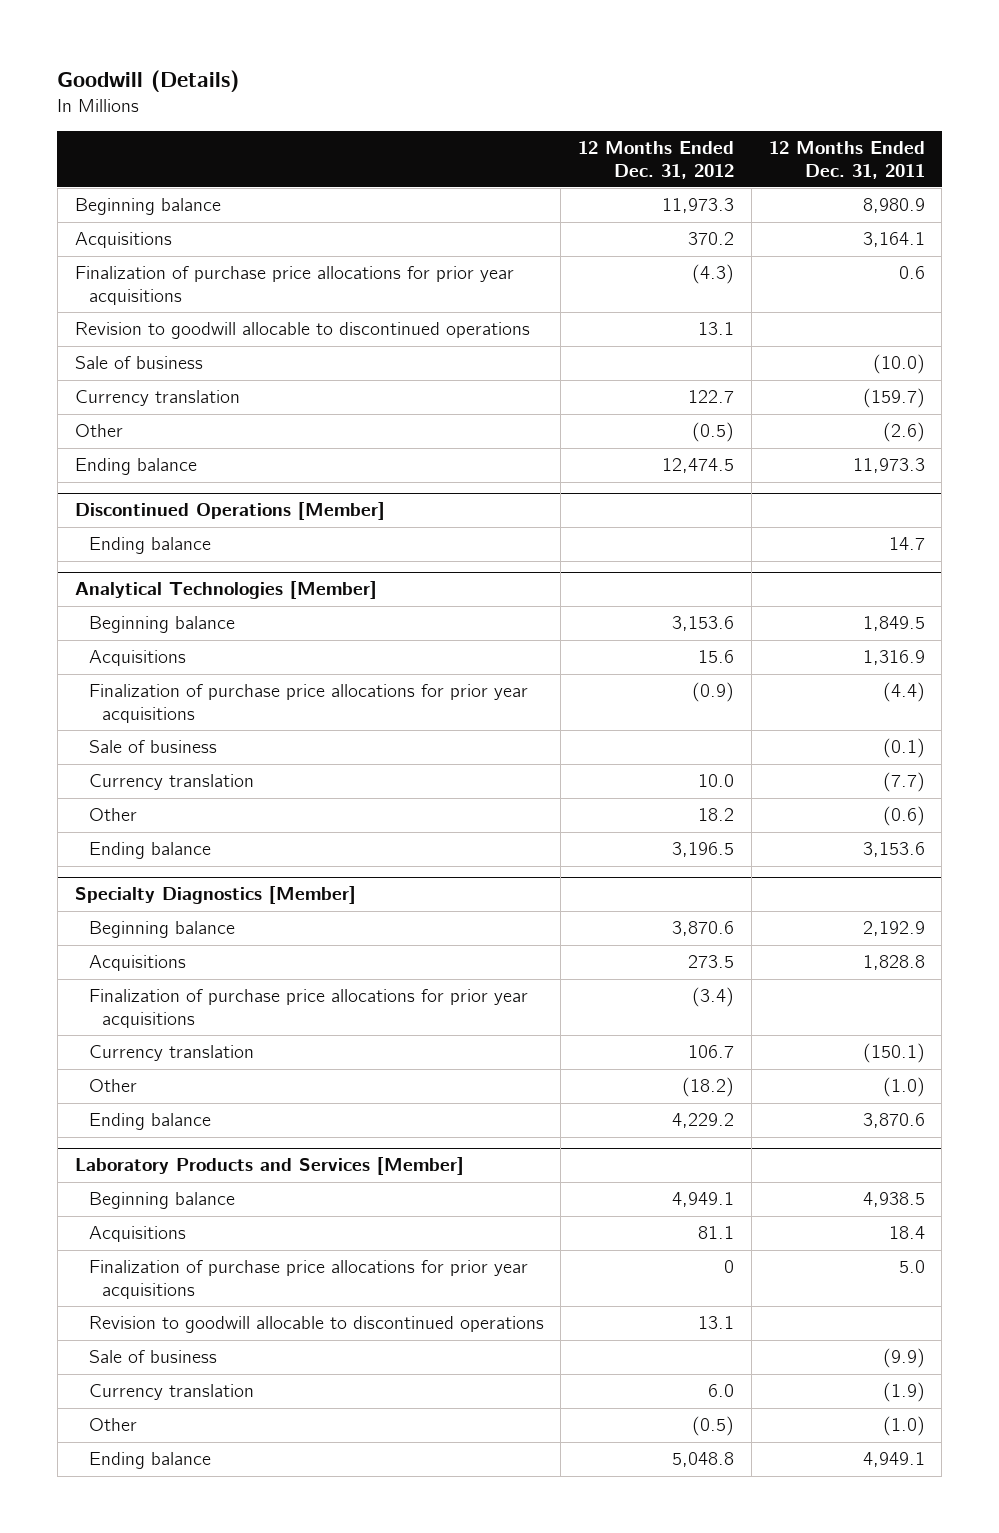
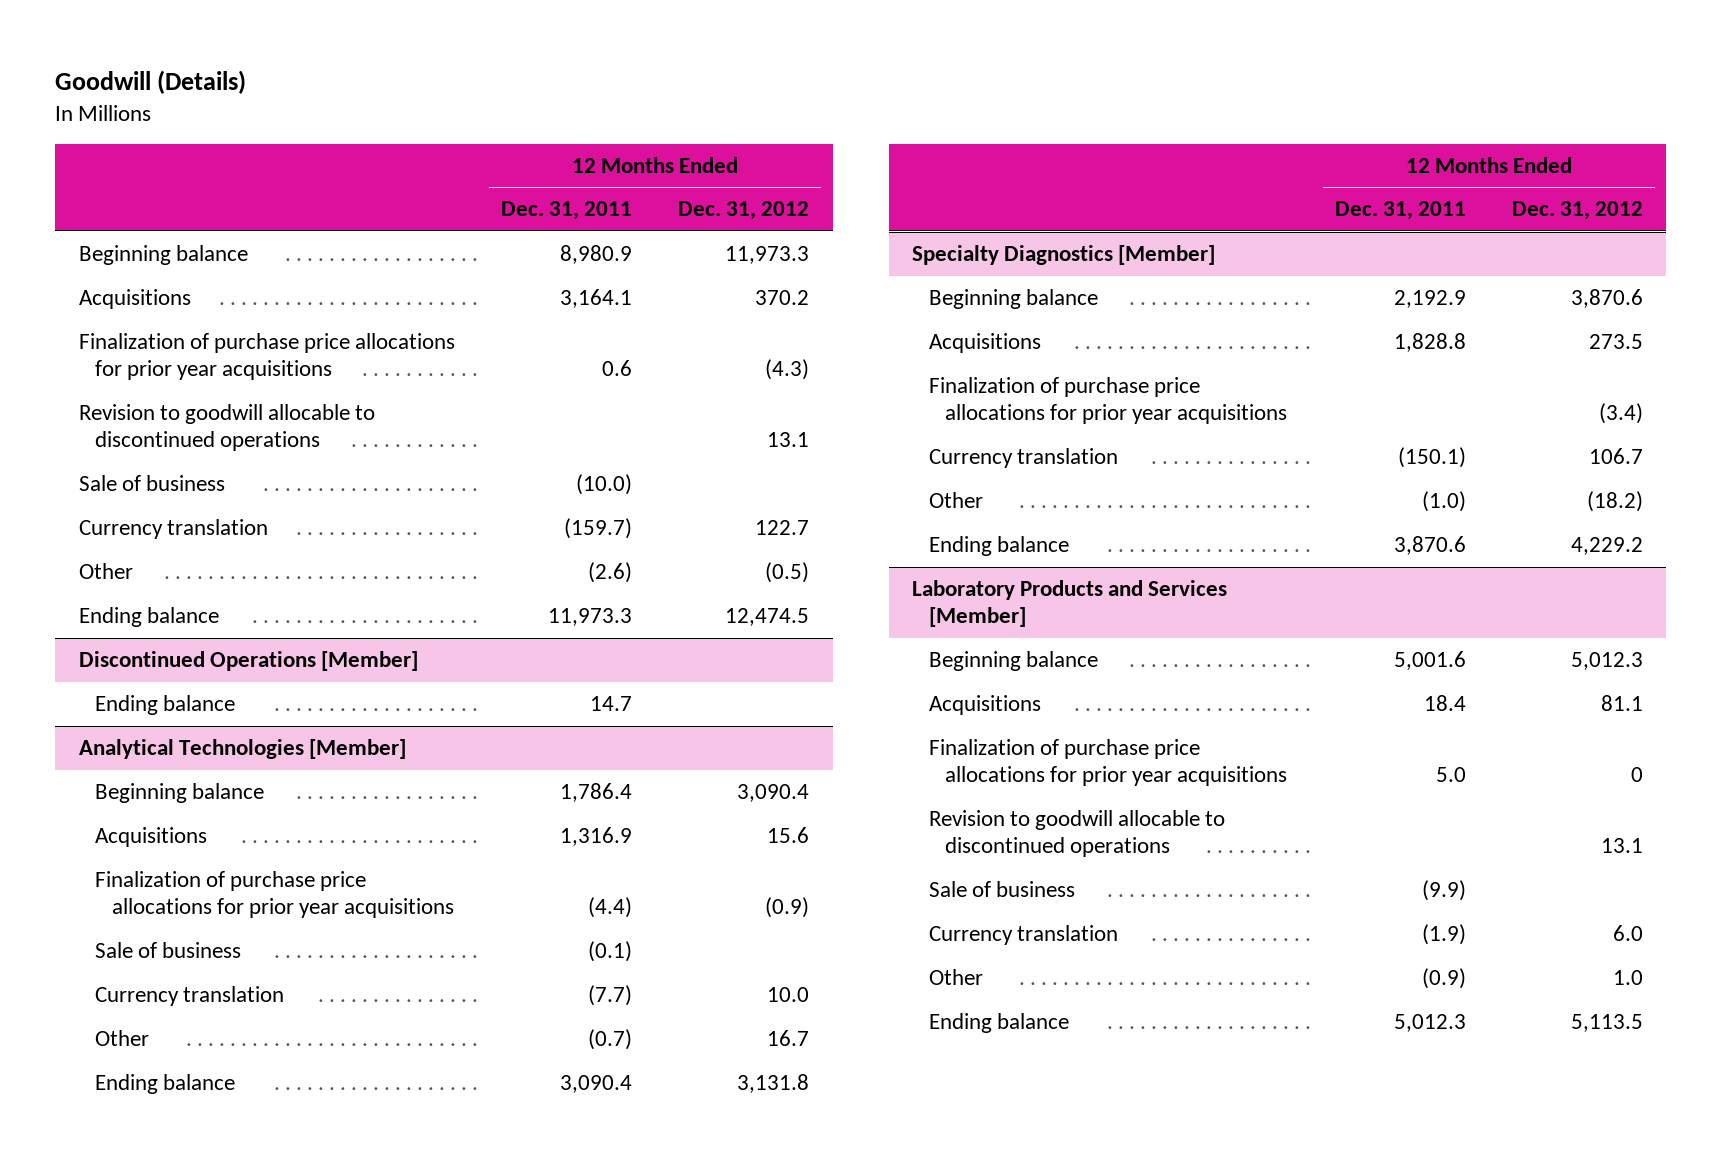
- | 12 Months Ended Dec. 31, 2012 | 12 Months Ended Dec. 31, 2011
+ | 12 Months Ended Dec. 31, 2011 | 12 Months Ended Dec. 31, 2012
@ Analytical Technologies [Member]
- Beginning balance | 3,153.6 | 1,849.5
+ Beginning balance | 1,786.4 | 3,090.4
- Other | 18.2 | (0.6)
- Ending balance | 3,196.5 | 3,153.6
+ Other | (0.7) | 16.7
+ Ending balance | 3,090.4 | 3,131.8
@ Laboratory Products and Services [Member]
- Beginning balance | 4,949.1 | 4,938.5
+ Beginning balance | 5,001.6 | 5,012.3
- Other | (0.5) | (1.0)
- Ending balance | 5,048.8 | 4,949.1
+ Other | (0.9) | 1.0
+ Ending balance | 5,012.3 | 5,113.5

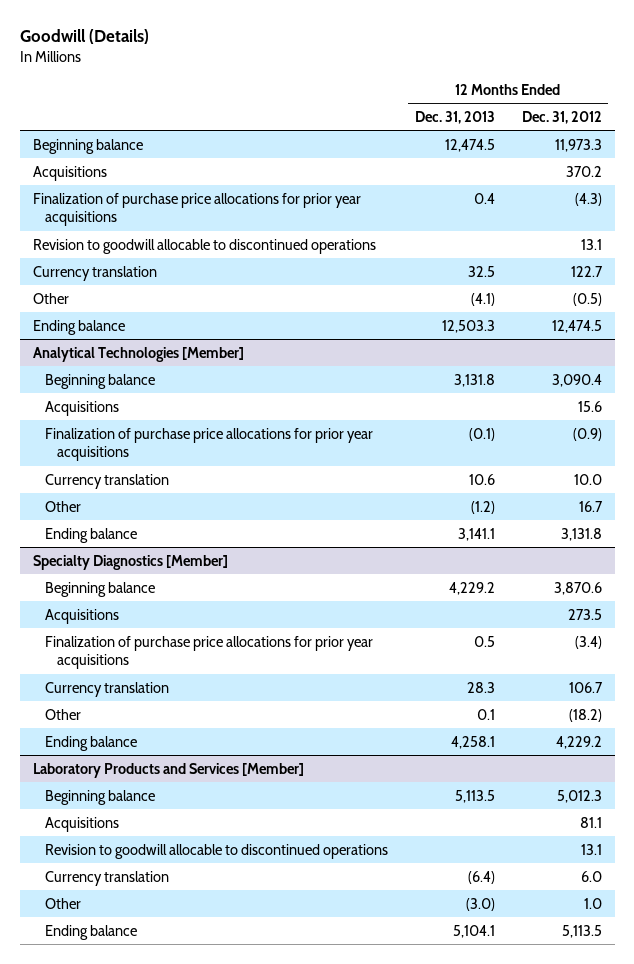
- | 12 Months Ended Dec. 31, 2011 | 12 Months Ended Dec. 31, 2012
+ | 12 Months Ended Dec. 31, 2013 | 12 Months Ended Dec. 31, 2012
- Sale of business | (10.0) |
- Discontinued Operations [Member]
- Ending balance | 14.7 |
@ Analytical Technologies [Member]
- Sale of business | (0.1) |
@ Laboratory Products and Services [Member]
- Finalization of purchase price allocations for prior year acquisitions | 5.0 | 0
- Sale of business | (9.9) |

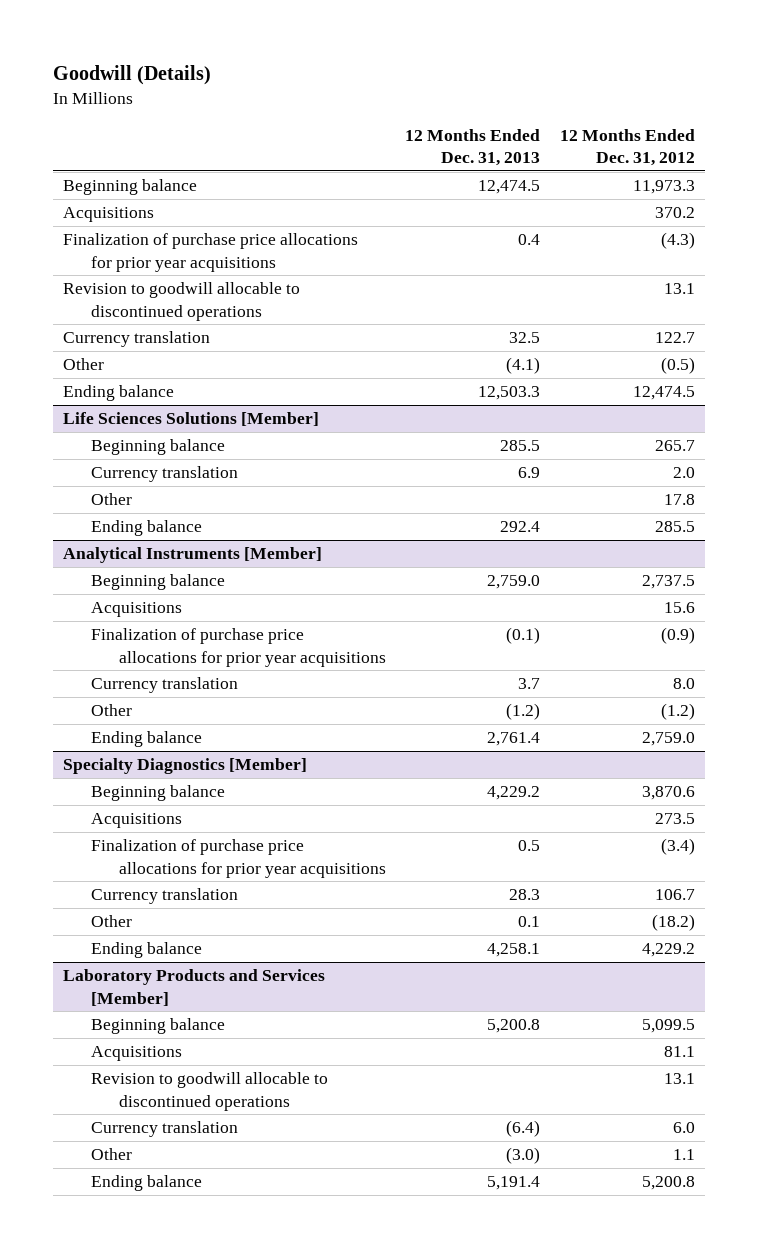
- Analytical Technologies [Member]
- Beginning balance | 3,131.8 | 3,090.4
+ Life Sciences Solutions [Member]
+ Beginning balance | 285.5 | 265.7
+ Currency translation | 6.9 | 2.0
+ Other | | 17.8
+ Ending balance | 292.4 | 285.5
+ Analytical Instruments [Member]
+ Beginning balance | 2,759.0 | 2,737.5
- Currency translation | 10.6 | 10.0
- Other | (1.2) | 16.7
- Ending balance | 3,141.1 | 3,131.8
+ Currency translation | 3.7 | 8.0
+ Other | (1.2) | (1.2)
+ Ending balance | 2,761.4 | 2,759.0
@ Laboratory Products and Services [Member]
- Beginning balance | 5,113.5 | 5,012.3
+ Beginning balance | 5,200.8 | 5,099.5
- Other | (3.0) | 1.0
- Ending balance | 5,104.1 | 5,113.5
+ Other | (3.0) | 1.1
+ Ending balance | 5,191.4 | 5,200.8

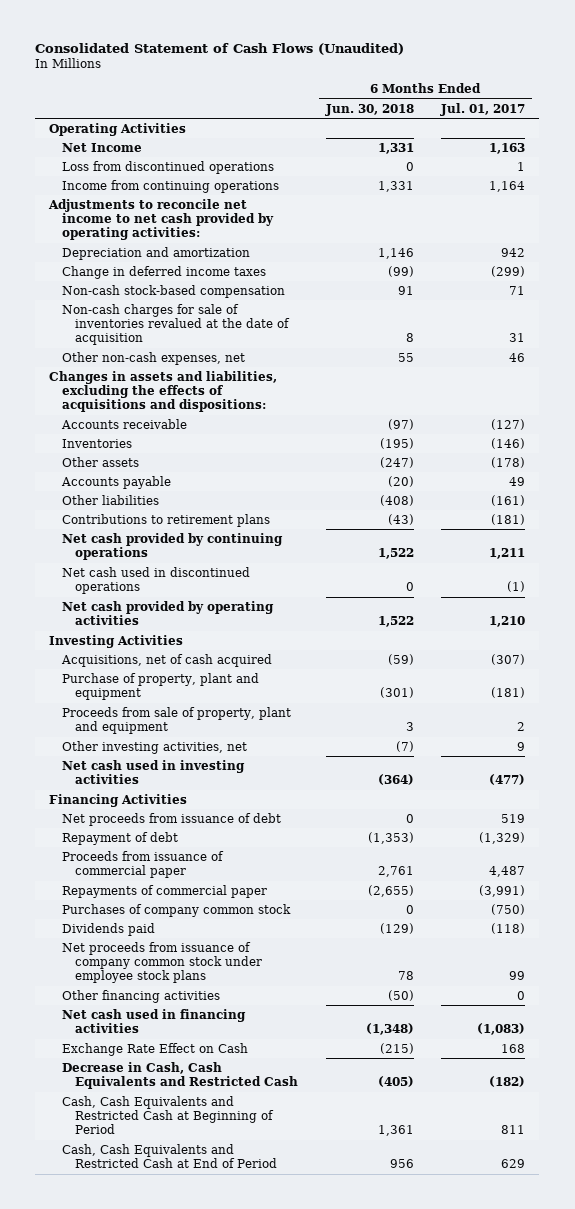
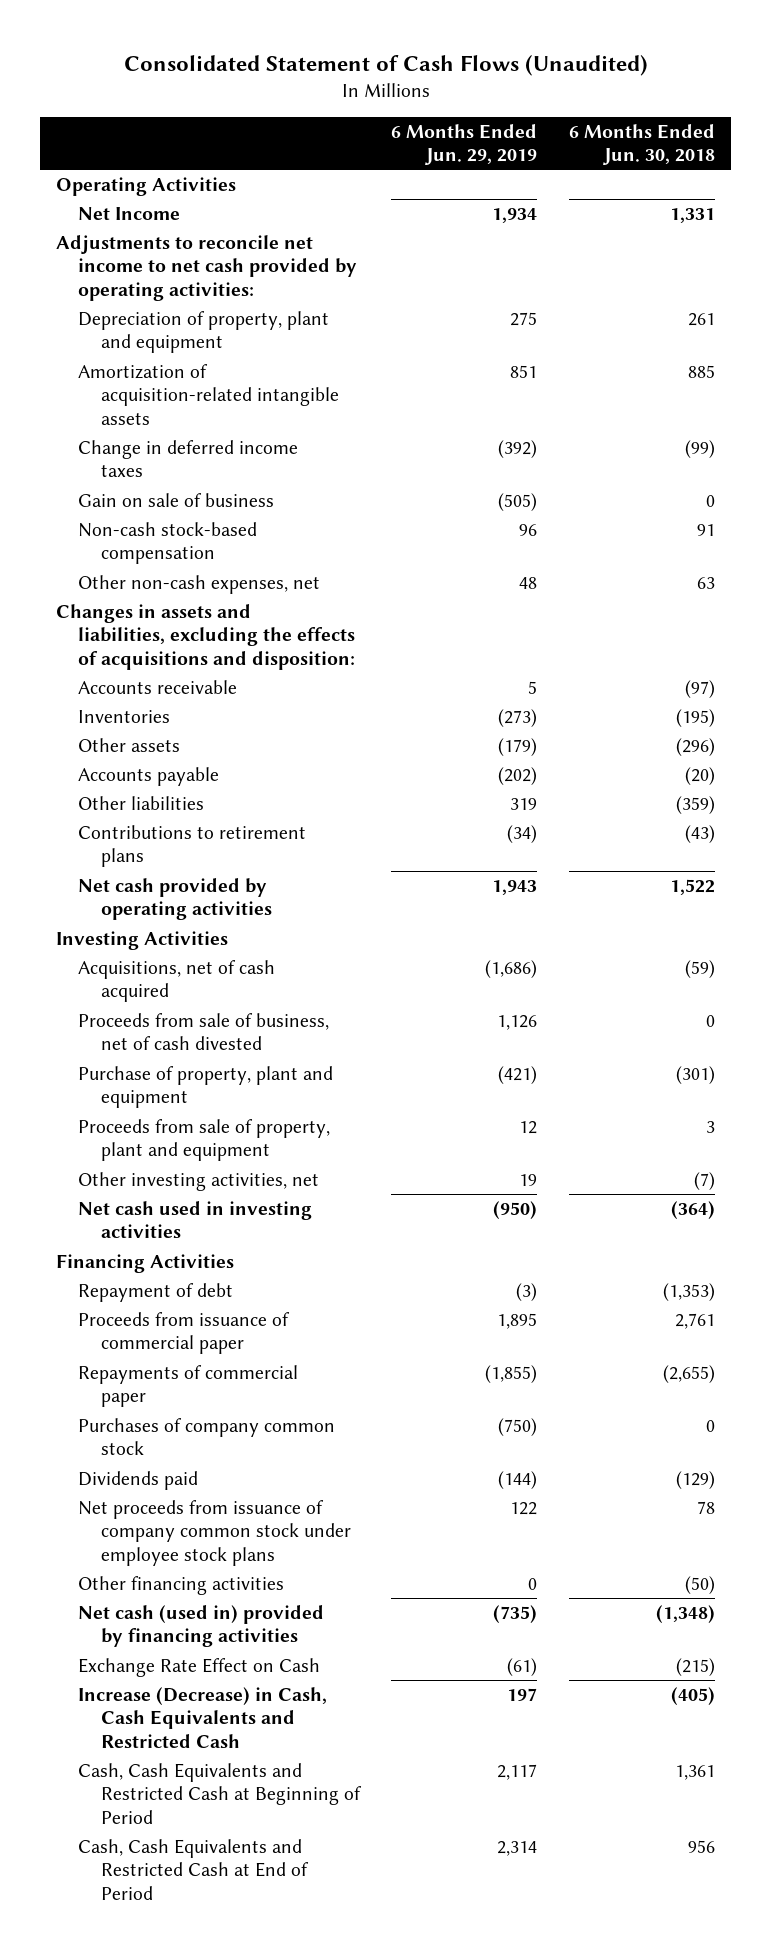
- | 6 Months Ended Jun. 30, 2018 | 6 Months Ended Jul. 01, 2017
+ | 6 Months Ended Jun. 29, 2019 | 6 Months Ended Jun. 30, 2018
- Loss from discontinued operations | 0 | 1
- Income from continuing operations | 1,331 | 1,164
- Depreciation and amortization | 1,146 | 942
+ Depreciation of property, plant and equipment | 275 | 261
+ Amortization of acquisition-related intangible assets | 851 | 885
+ Gain on sale of business | (505) | 0
- Non-cash charges for sale of inventories revalued at the date of acquisition | 8 | 31
- Other non-cash expenses, net | 55 | 46
- Changes in assets and liabilities, excluding the effects of acquisitions and dispositions:
+ Other non-cash expenses, net | 48 | 63
+ Changes in assets and liabilities, excluding the effects of acquisitions and disposition:
- Other assets | (247) | (178)
+ Other assets | (179) | (296)
- Other liabilities | (408) | (161)
+ Other liabilities | 319 | (359)
- Net cash provided by continuing operations | 1,522 | 1,211
- Net cash used in discontinued operations | 0 | (1)
+ Proceeds from sale of business, net of cash divested | 1,126 | 0
- Net proceeds from issuance of debt | 0 | 519
- Net cash used in financing activities | (1,348) | (1,083)
+ Net cash (used in) provided by financing activities | (735) | (1,348)
- Decrease in Cash, Cash Equivalents and Restricted Cash | (405) | (182)
+ Increase (Decrease) in Cash, Cash Equivalents and Restricted Cash | 197 | (405)

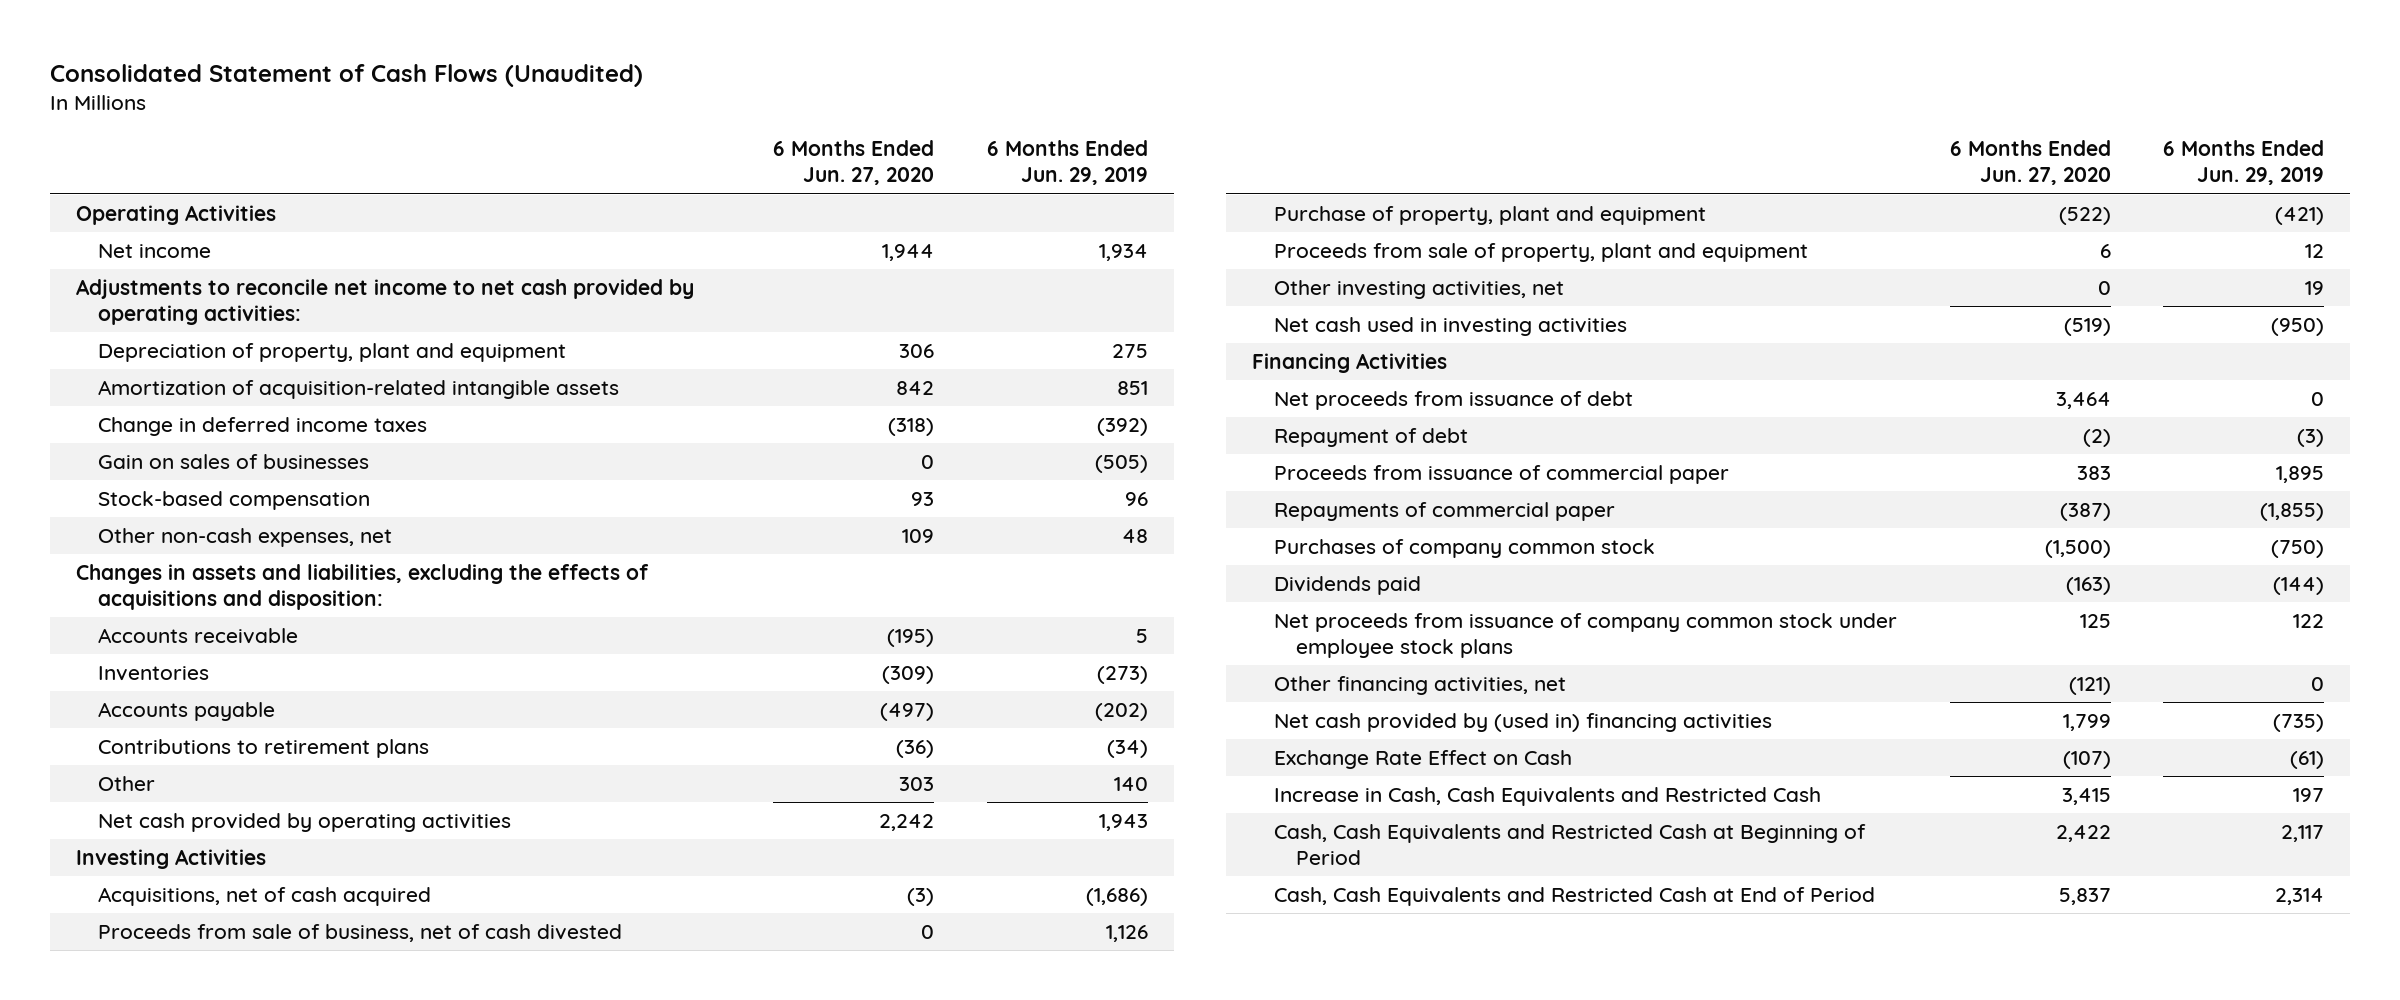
- | 6 Months Ended Jun. 29, 2019 | 6 Months Ended Jun. 30, 2018
+ | 6 Months Ended Jun. 27, 2020 | 6 Months Ended Jun. 29, 2019
- Net Income | 1,934 | 1,331
+ Net income | 1,944 | 1,934
- Gain on sale of business | (505) | 0
- Non-cash stock-based compensation | 96 | 91
+ Gain on sales of businesses | 0 | (505)
+ Stock-based compensation | 93 | 96
- Other assets | (179) | (296)
- Other liabilities | 319 | (359)
+ Other | 303 | 140
+ Net proceeds from issuance of debt | 3,464 | 0
- Other financing activities | 0 | (50)
- Net cash (used in) provided by financing activities | (735) | (1,348)
+ Other financing activities, net | (121) | 0
+ Net cash provided by (used in) financing activities | 1,799 | (735)
- Increase (Decrease) in Cash, Cash Equivalents and Restricted Cash | 197 | (405)
+ Increase in Cash, Cash Equivalents and Restricted Cash | 3,415 | 197

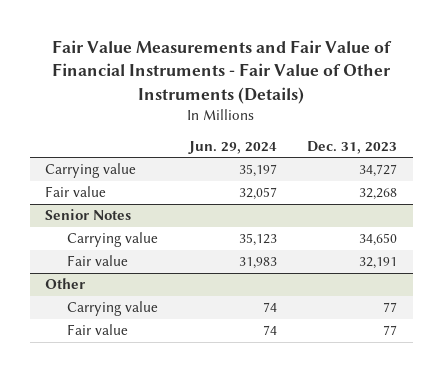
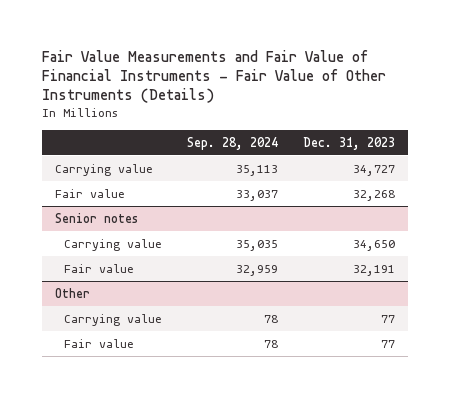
- | Jun. 29, 2024 | Dec. 31, 2023
+ | Sep. 28, 2024 | Dec. 31, 2023
- Senior Notes
+ Senior notes

